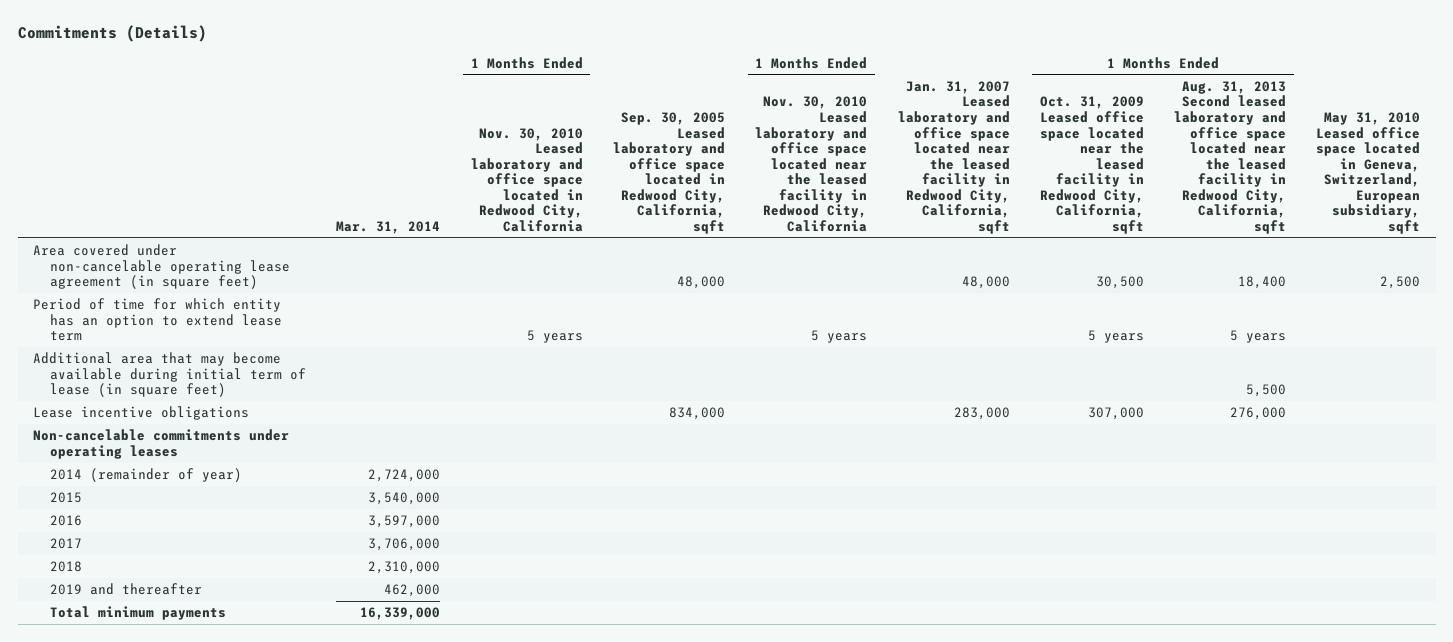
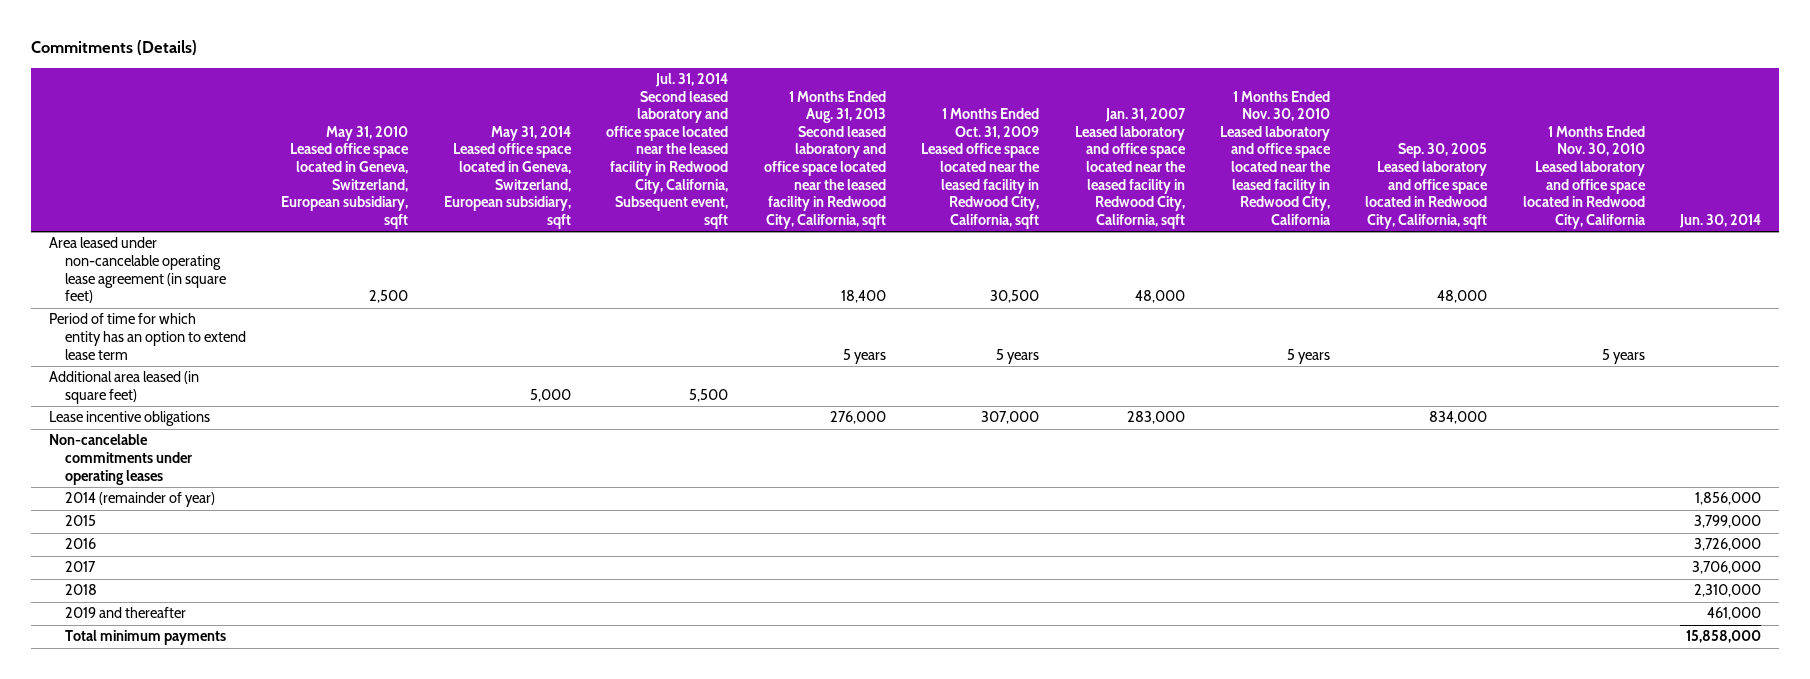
- | Mar. 31, 2014 | 1 Months Ended Nov. 30, 2010 Leased laboratory and office space located in Redwood City, California | Sep. 30, 2005 Leased laboratory and office space located in Redwood City, California, sqft | 1 Months Ended Nov. 30, 2010 Leased laboratory and office space located near the leased facility in Redwood City, California | Jan. 31, 2007 Leased laboratory and office space located near the leased facility in Redwood City, California, sqft | 1 Months Ended Oct. 31, 2009 Leased office space located near the leased facility in Redwood City, California, sqft | 1 Months Ended Aug. 31, 2013 Second leased laboratory and office space located near the leased facility in Redwood City, California, sqft | May 31, 2010 Leased office space located in Geneva, Switzerland, European subsidiary, sqft
+ | May 31, 2010 Leased office space located in Geneva, Switzerland, European subsidiary, sqft | May 31, 2014 Leased office space located in Geneva, Switzerland, European subsidiary, sqft | Jul. 31, 2014 Second leased laboratory and office space located near the leased facility in Redwood City, California, Subsequent event, sqft | 1 Months Ended Aug. 31, 2013 Second leased laboratory and office space located near the leased facility in Redwood City, California, sqft | 1 Months Ended Oct. 31, 2009 Leased office space located near the leased facility in Redwood City, California, sqft | Jan. 31, 2007 Leased laboratory and office space located near the leased facility in Redwood City, California, sqft | 1 Months Ended Nov. 30, 2010 Leased laboratory and office space located near the leased facility in Redwood City, California | Sep. 30, 2005 Leased laboratory and office space located in Redwood City, California, sqft | 1 Months Ended Nov. 30, 2010 Leased laboratory and office space located in Redwood City, California | Jun. 30, 2014
- Area covered under non-cancelable operating lease agreement (in square feet) | | | 48,000 | | 48,000 | 30,500 | 18,400 | 2,500
+ Area leased under non-cancelable operating lease agreement (in square feet) | 2,500 | | | 18,400 | 30,500 | 48,000 | | 48,000 | |
- Additional area that may become available during initial term of lease (in square feet) | | | | | | | 5,500 |
+ Additional area leased (in square feet) | | 5,000 | 5,500 | | | | | | |

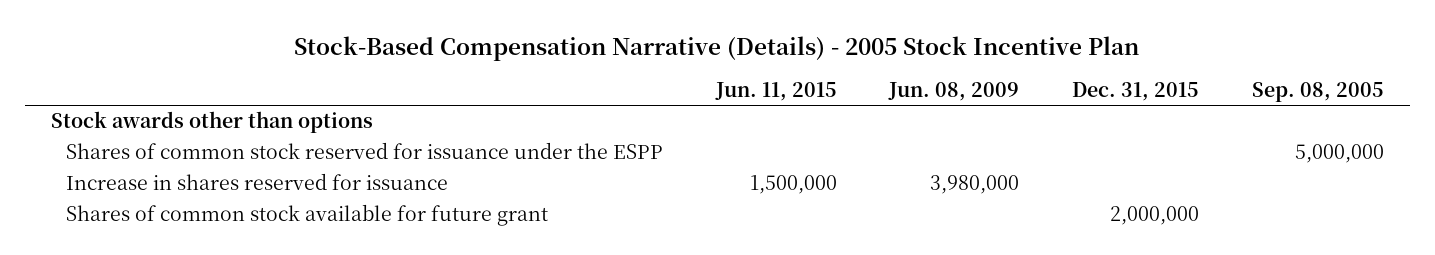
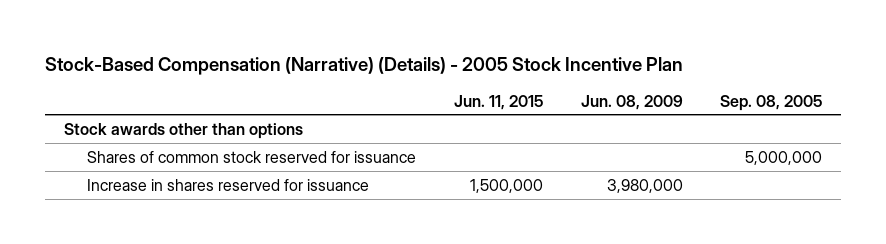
- Stock-Based Compensation Narrative (Details) - 2005 Stock Incentive Plan
+ Stock-Based Compensation (Narrative) (Details) - 2005 Stock Incentive Plan
- | Jun. 11, 2015 | Jun. 08, 2009 | Dec. 31, 2015 | Sep. 08, 2005
+ | Jun. 11, 2015 | Jun. 08, 2009 | Sep. 08, 2005
- Shares of common stock reserved for issuance under the ESPP | | | | 5,000,000
+ Shares of common stock reserved for issuance | | | 5,000,000
- Shares of common stock available for future grant | | | 2,000,000 |

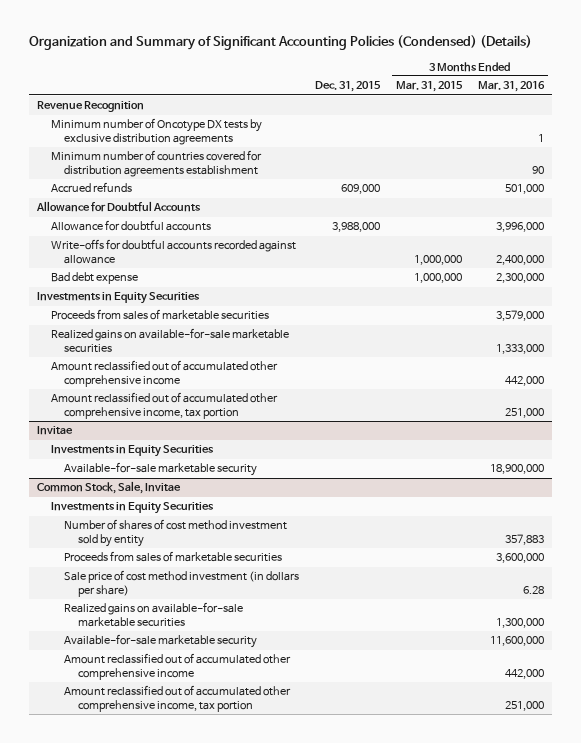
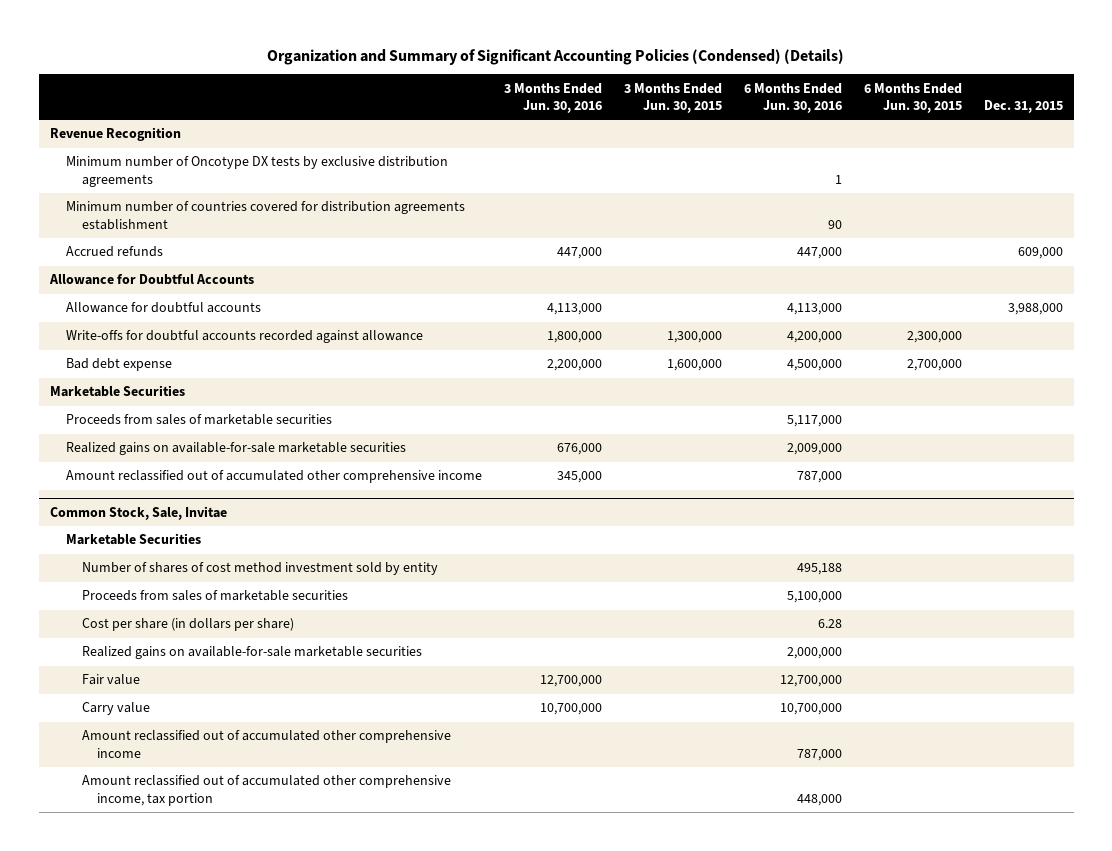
- | Dec. 31, 2015 | 3 Months Ended Mar. 31, 2015 | 3 Months Ended Mar. 31, 2016
+ | 3 Months Ended Jun. 30, 2016 | 3 Months Ended Jun. 30, 2015 | 6 Months Ended Jun. 30, 2016 | 6 Months Ended Jun. 30, 2015 | Dec. 31, 2015
- Investments in Equity Securities
+ Marketable Securities
- Amount reclassified out of accumulated other comprehensive income, tax portion | | | 251,000
- Invitae
- Investments in Equity Securities
- Available-for-sale marketable security | | | 18,900,000
@ Common Stock, Sale, Invitae
- Investments in Equity Securities
+ Marketable Securities
- Sale price of cost method investment (in dollars per share) | | | 6.28
+ Cost per share (in dollars per share) | | | 6.28 | |
- Available-for-sale marketable security | | | 11,600,000
+ Fair value | 12,700,000 | | 12,700,000 | |
+ Carry value | 10,700,000 | | 10,700,000 | |

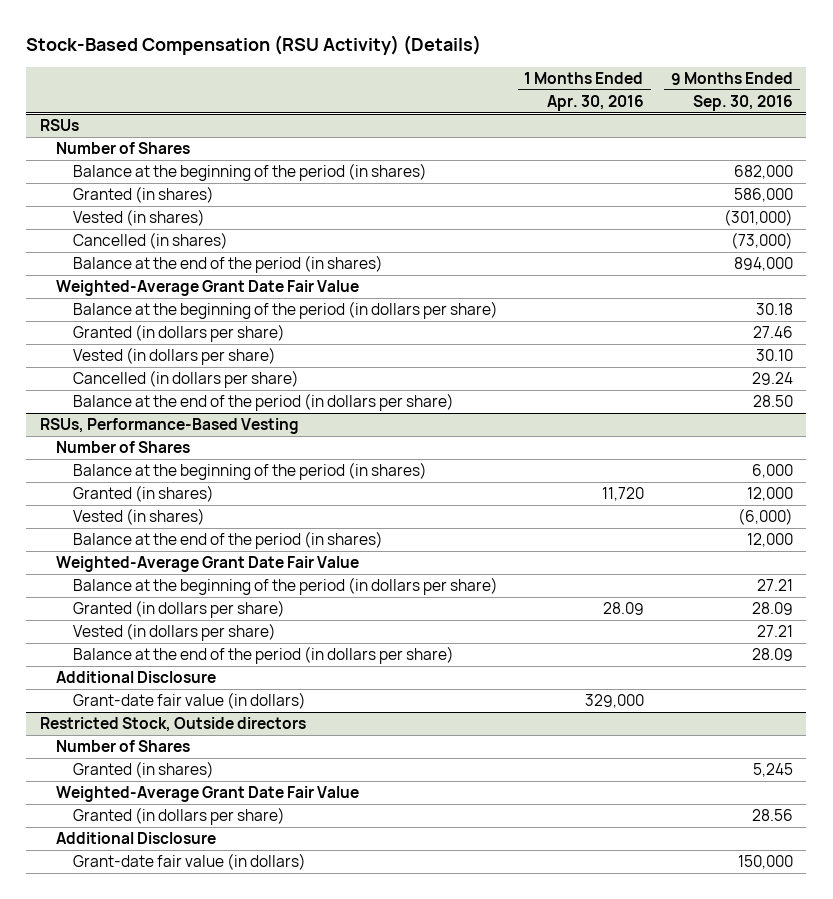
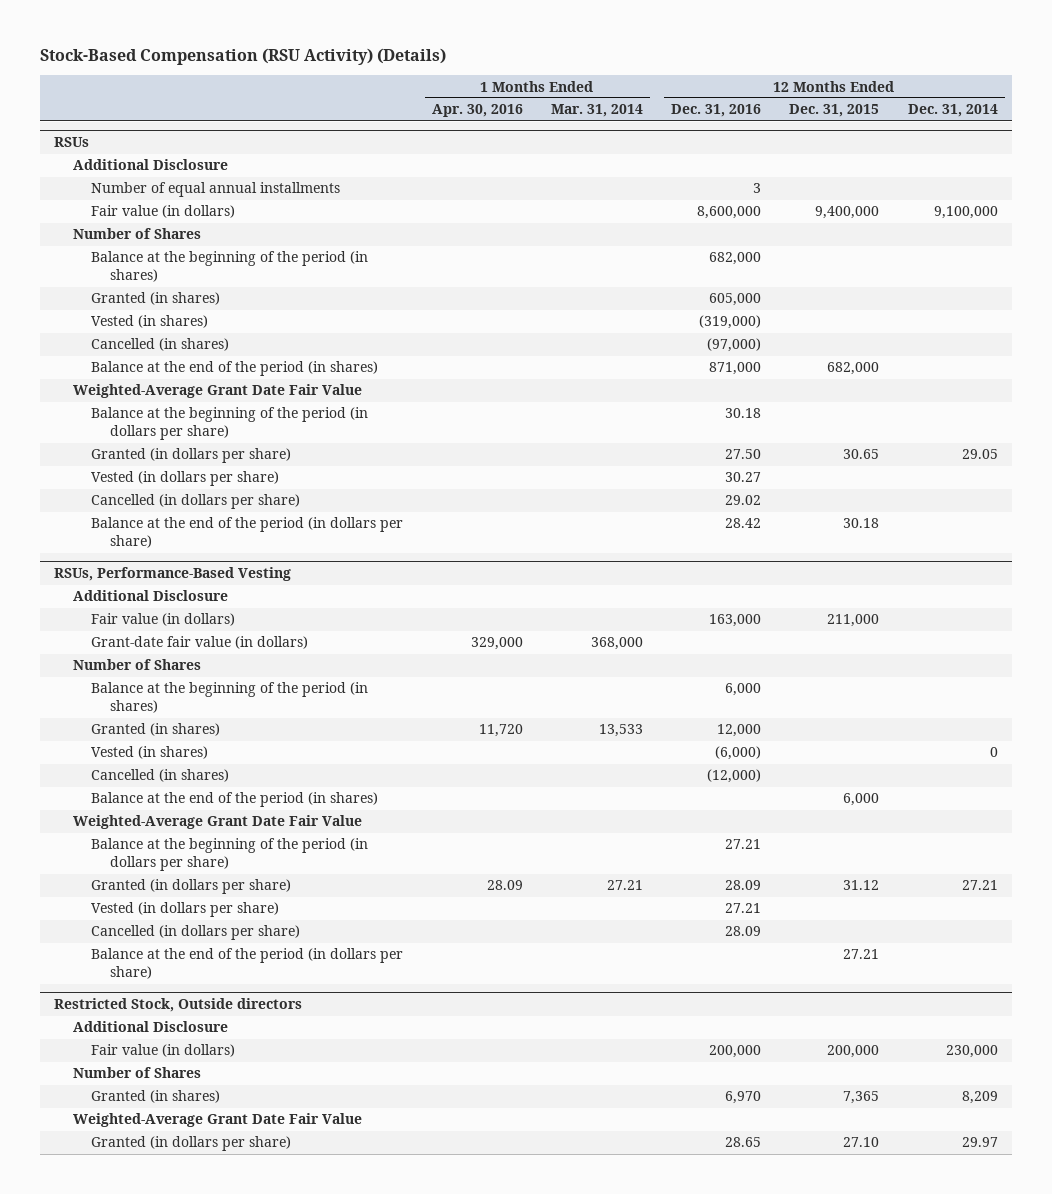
- | 1 Months Ended Apr. 30, 2016 | 9 Months Ended Sep. 30, 2016
+ | 1 Months Ended Apr. 30, 2016 | 1 Months Ended Mar. 31, 2014 | 12 Months Ended Dec. 31, 2016 | 12 Months Ended Dec. 31, 2015 | 12 Months Ended Dec. 31, 2014
@ RSUs
+ Additional Disclosure
+ Number of equal annual installments | | | 3 | |
+ Fair value (in dollars) | | | 8,600,000 | 9,400,000 | 9,100,000
@ RSUs, Performance-Based Vesting
moved up: Additional Disclosure
+ Fair value (in dollars) | | | 163,000 | 211,000 |
moved up: Grant-date fair value (in dollars) | 329,000 | 368,000 | | |
+ Cancelled (in shares) | | | (12,000) | |
+ Cancelled (in dollars per share) | | | 28.09 | |
@ Restricted Stock, Outside directors
moved up: Additional Disclosure
+ Fair value (in dollars) | | | 200,000 | 200,000 | 230,000
- Grant-date fair value (in dollars) | | 150,000

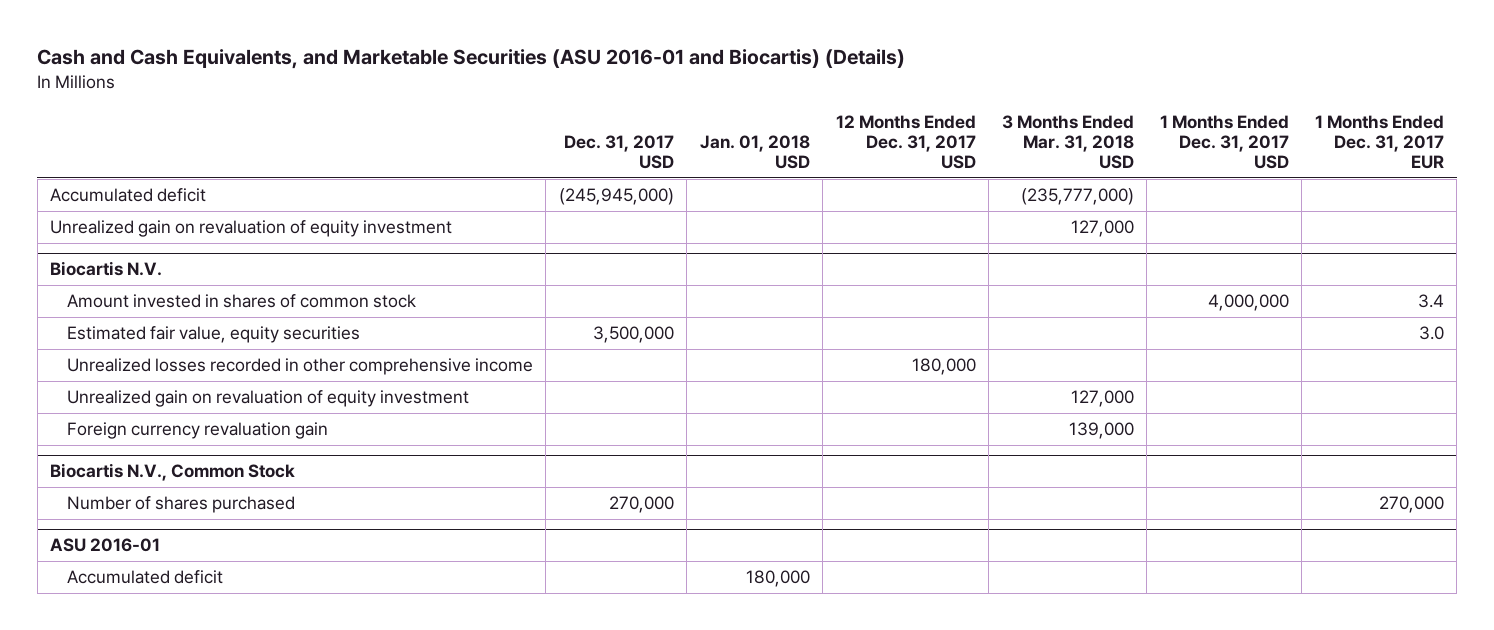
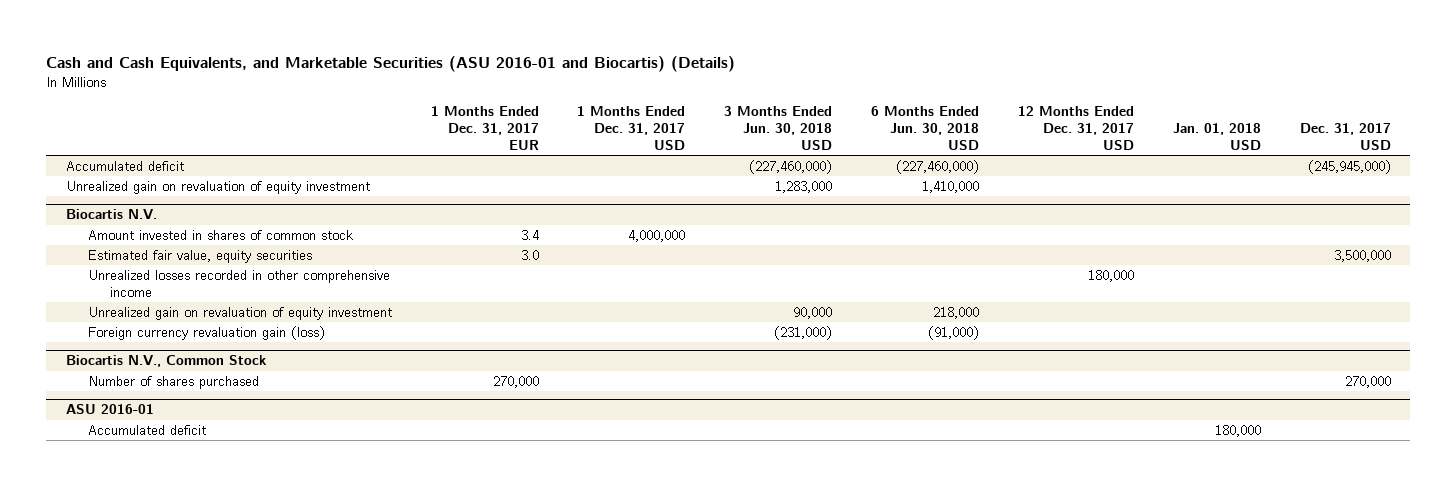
- | Dec. 31, 2017 USD | Jan. 01, 2018 USD | 12 Months Ended Dec. 31, 2017 USD | 3 Months Ended Mar. 31, 2018 USD | 1 Months Ended Dec. 31, 2017 USD | 1 Months Ended Dec. 31, 2017 EUR
+ | 1 Months Ended Dec. 31, 2017 EUR | 1 Months Ended Dec. 31, 2017 USD | 3 Months Ended Jun. 30, 2018 USD | 6 Months Ended Jun. 30, 2018 USD | 12 Months Ended Dec. 31, 2017 USD | Jan. 01, 2018 USD | Dec. 31, 2017 USD
@ Biocartis N.V.
- Foreign currency revaluation gain | | | | 139,000 | |
+ Foreign currency revaluation gain (loss) | | | (231,000) | (91,000) | | |

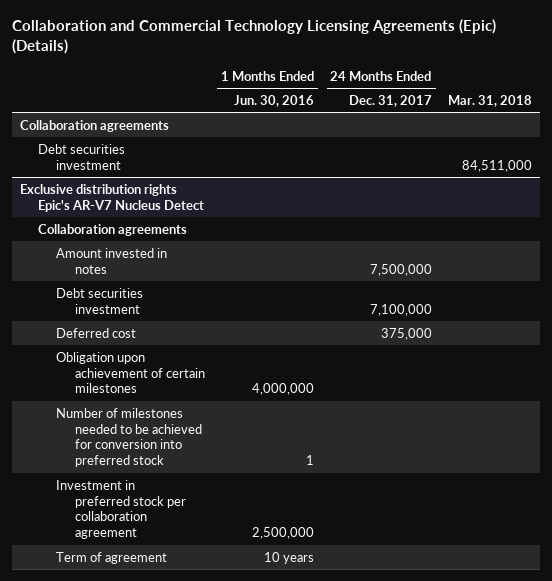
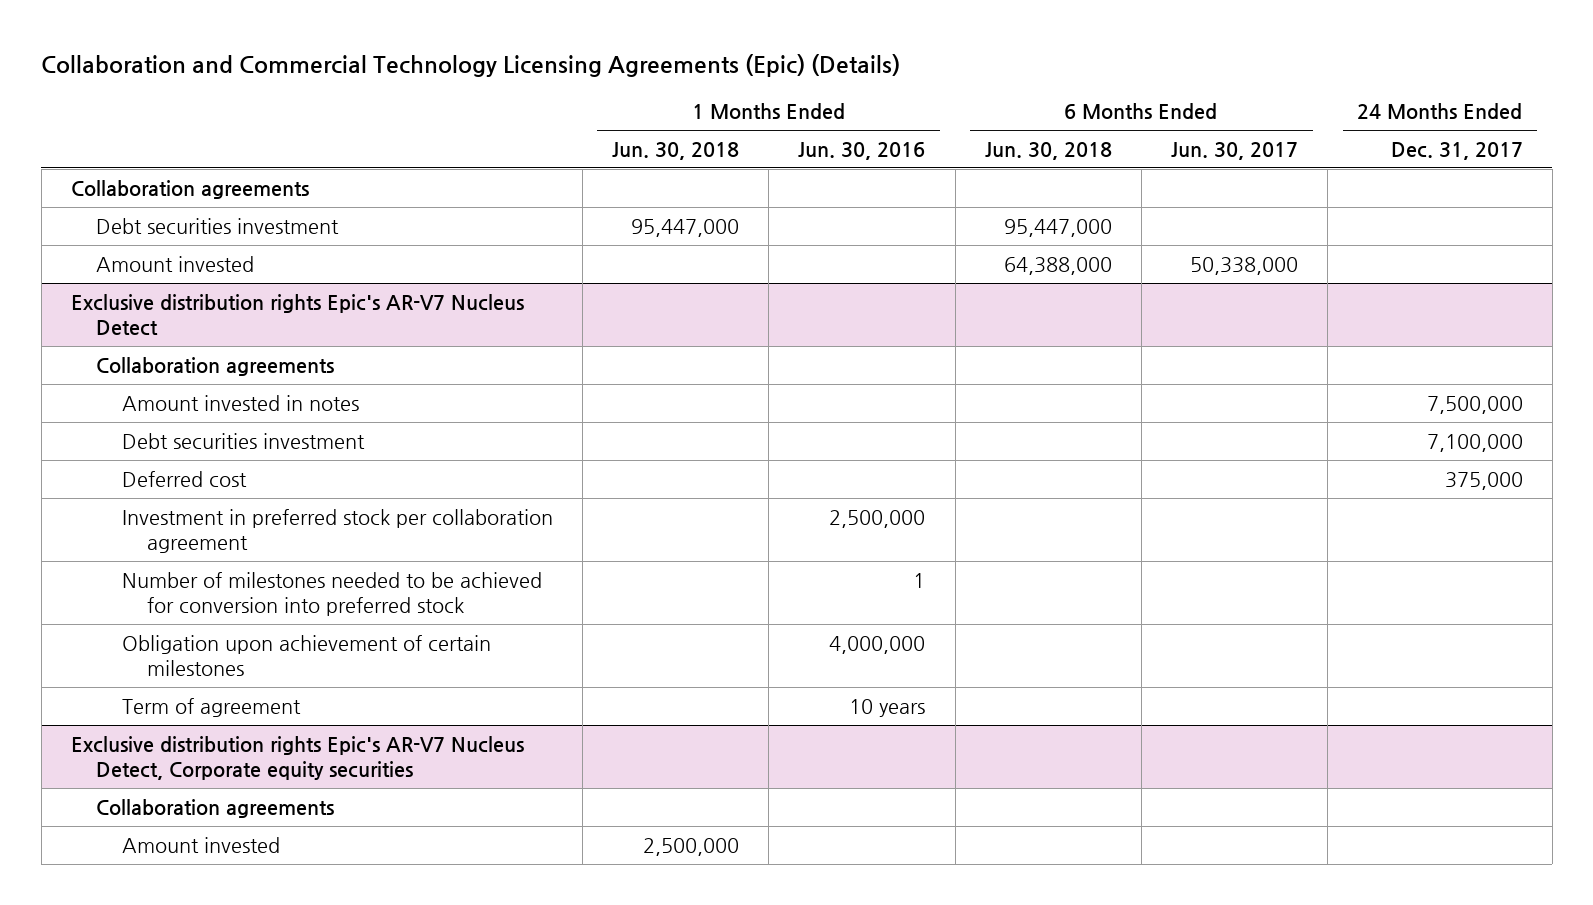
- | 1 Months Ended Jun. 30, 2016 | 24 Months Ended Dec. 31, 2017 | Mar. 31, 2018
+ | 1 Months Ended Jun. 30, 2018 | 1 Months Ended Jun. 30, 2016 | 6 Months Ended Jun. 30, 2018 | 6 Months Ended Jun. 30, 2017 | 24 Months Ended Dec. 31, 2017
+ Amount invested | | | 64,388,000 | 50,338,000 |
@ Exclusive distribution rights Epic's AR-V7 Nucleus Detect
moved down: Number of milestones needed to be achieved for conversion into preferred stock | | 1 | | |
moved down: Obligation upon achievement of certain milestones | | 4,000,000 | | |
+ Exclusive distribution rights Epic's AR-V7 Nucleus Detect, Corporate equity securities
+ Collaboration agreements
+ Amount invested | 2,500,000 | | | |

